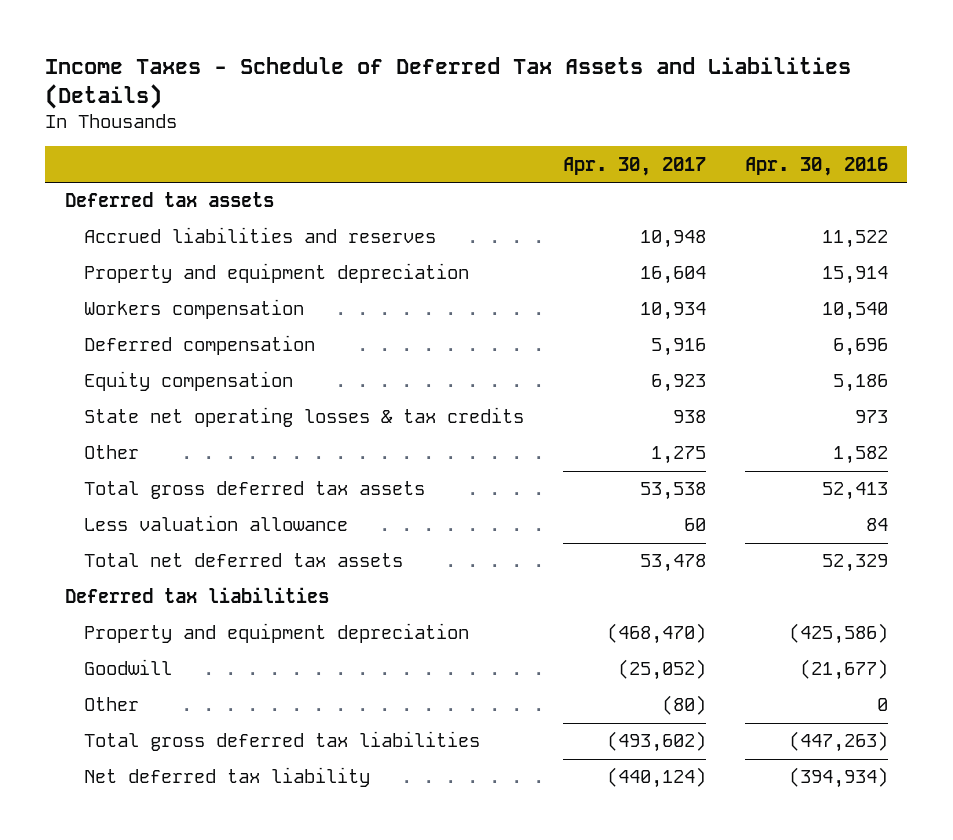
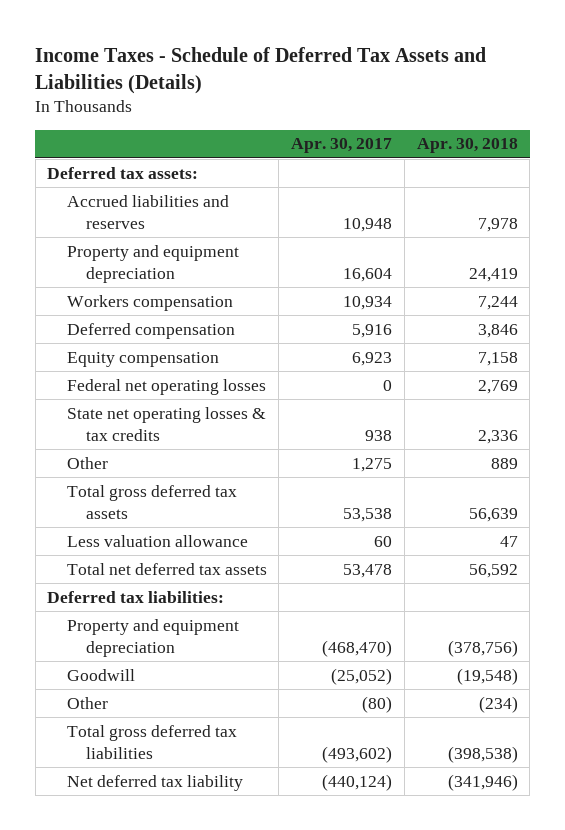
- | Apr. 30, 2017 | Apr. 30, 2016
+ | Apr. 30, 2017 | Apr. 30, 2018
- Deferred tax assets
+ Deferred tax assets:
+ Federal net operating losses | 0 | 2,769
- Deferred tax liabilities
+ Deferred tax liabilities:

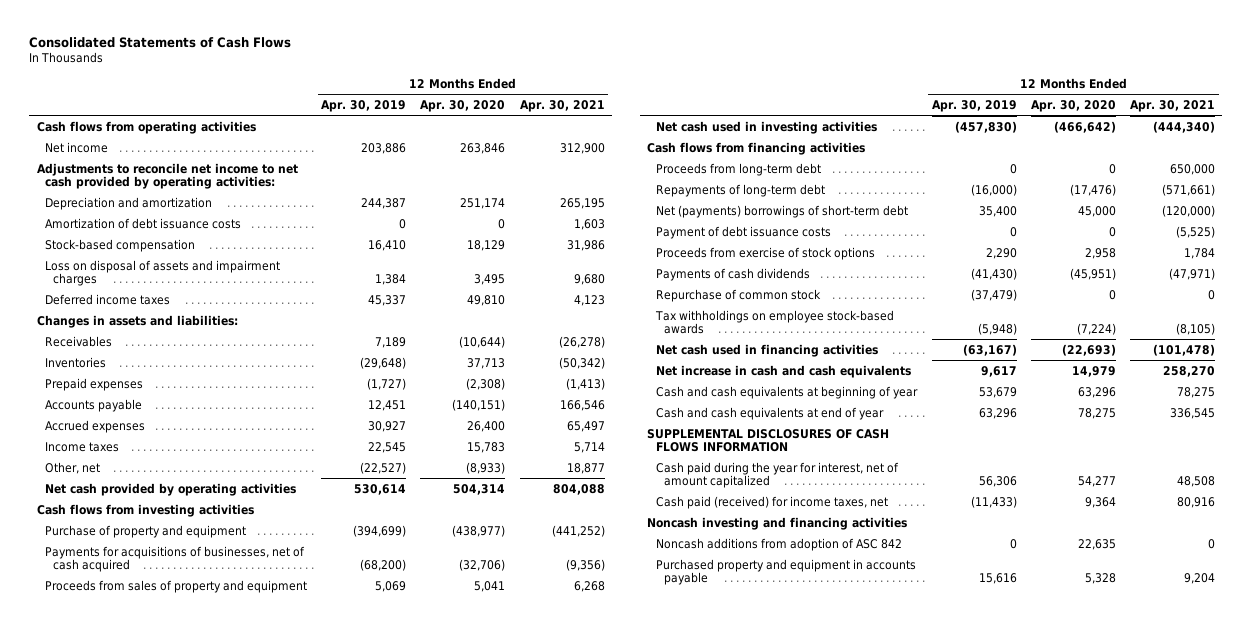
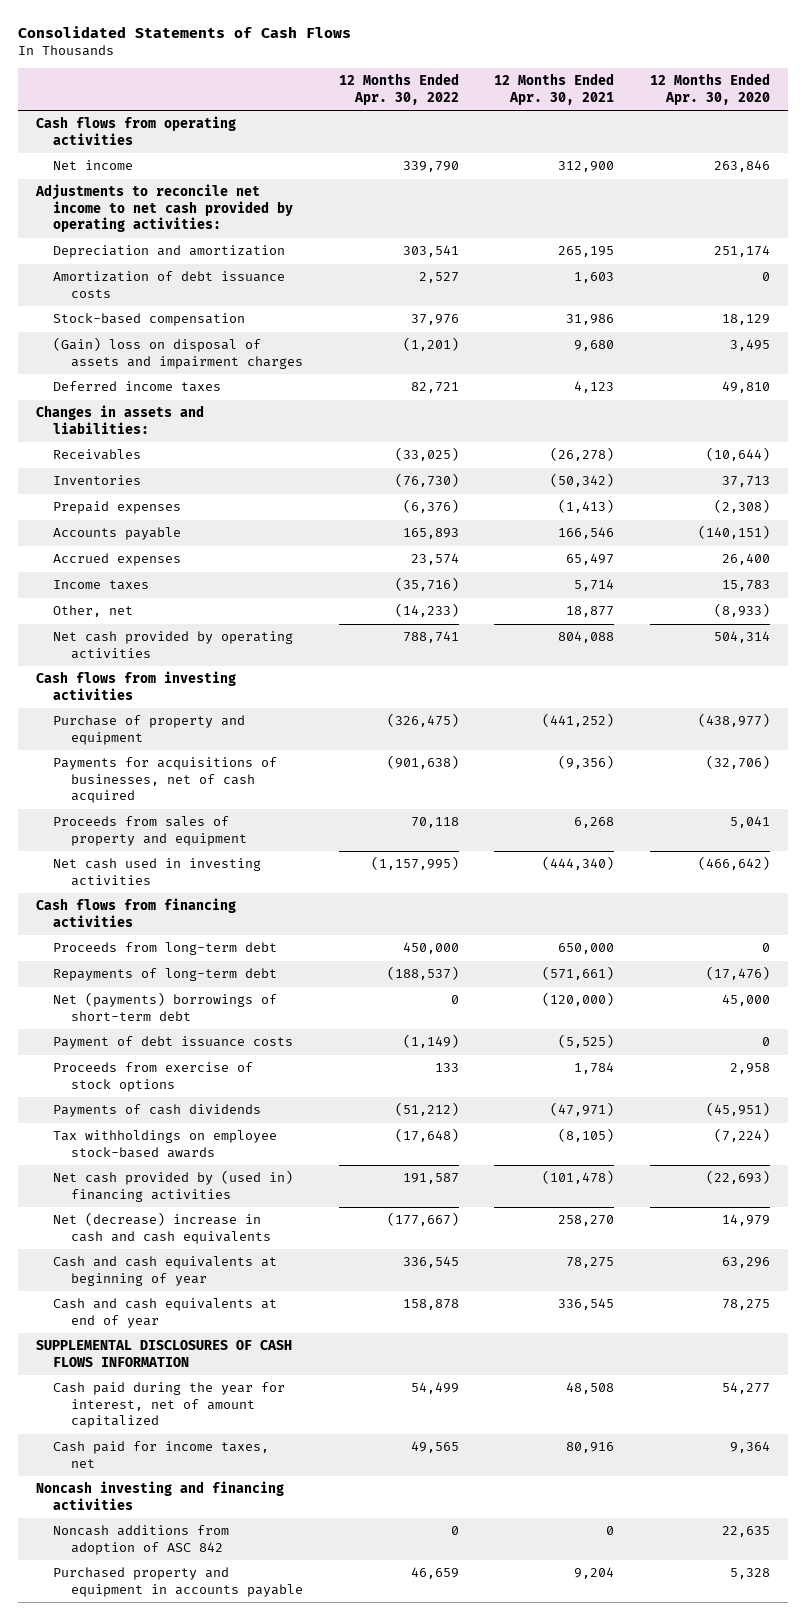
- | 12 Months Ended Apr. 30, 2019 | 12 Months Ended Apr. 30, 2020 | 12 Months Ended Apr. 30, 2021
+ | 12 Months Ended Apr. 30, 2022 | 12 Months Ended Apr. 30, 2021 | 12 Months Ended Apr. 30, 2020
- Loss on disposal of assets and impairment charges | 1,384 | 3,495 | 9,680
+ (Gain) loss on disposal of assets and impairment charges | (1,201) | 9,680 | 3,495
- Repurchase of common stock | (37,479) | 0 | 0
- Net cash used in financing activities | (63,167) | (22,693) | (101,478)
- Net increase in cash and cash equivalents | 9,617 | 14,979 | 258,270
+ Net cash provided by (used in) financing activities | 191,587 | (101,478) | (22,693)
+ Net (decrease) increase in cash and cash equivalents | (177,667) | 258,270 | 14,979
- Cash paid (received) for income taxes, net | (11,433) | 9,364 | 80,916
+ Cash paid for income taxes, net | 49,565 | 80,916 | 9,364

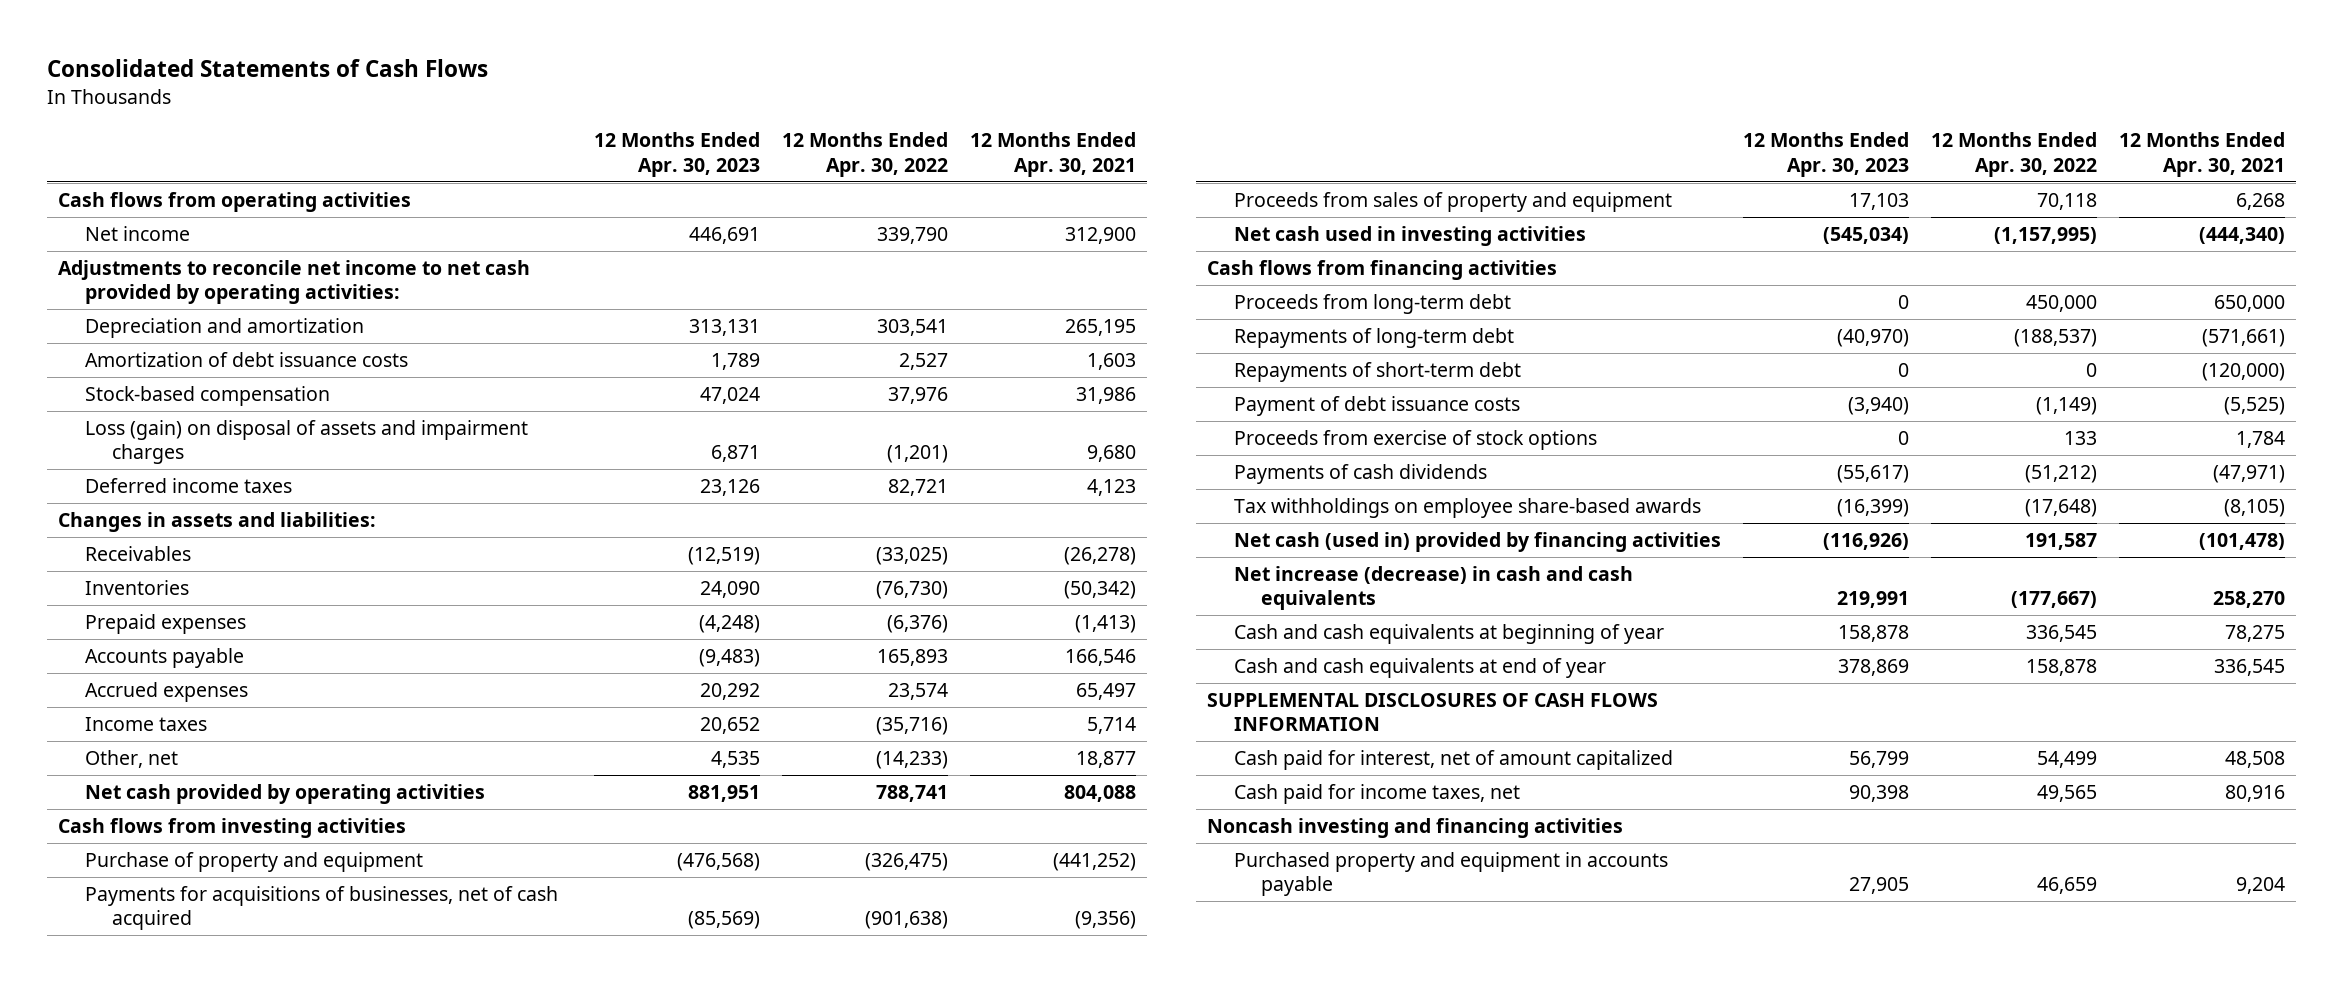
- | 12 Months Ended Apr. 30, 2022 | 12 Months Ended Apr. 30, 2021 | 12 Months Ended Apr. 30, 2020
+ | 12 Months Ended Apr. 30, 2023 | 12 Months Ended Apr. 30, 2022 | 12 Months Ended Apr. 30, 2021
- (Gain) loss on disposal of assets and impairment charges | (1,201) | 9,680 | 3,495
+ Loss (gain) on disposal of assets and impairment charges | 6,871 | (1,201) | 9,680
- Net (payments) borrowings of short-term debt | 0 | (120,000) | 45,000
+ Repayments of short-term debt | 0 | 0 | (120,000)
- Tax withholdings on employee stock-based awards | (17,648) | (8,105) | (7,224)
- Net cash provided by (used in) financing activities | 191,587 | (101,478) | (22,693)
- Net (decrease) increase in cash and cash equivalents | (177,667) | 258,270 | 14,979
+ Tax withholdings on employee share-based awards | (16,399) | (17,648) | (8,105)
+ Net cash (used in) provided by financing activities | (116,926) | 191,587 | (101,478)
+ Net increase (decrease) in cash and cash equivalents | 219,991 | (177,667) | 258,270
- Cash paid during the year for interest, net of amount capitalized | 54,499 | 48,508 | 54,277
+ Cash paid for interest, net of amount capitalized | 56,799 | 54,499 | 48,508
- Noncash additions from adoption of ASC 842 | 0 | 0 | 22,635

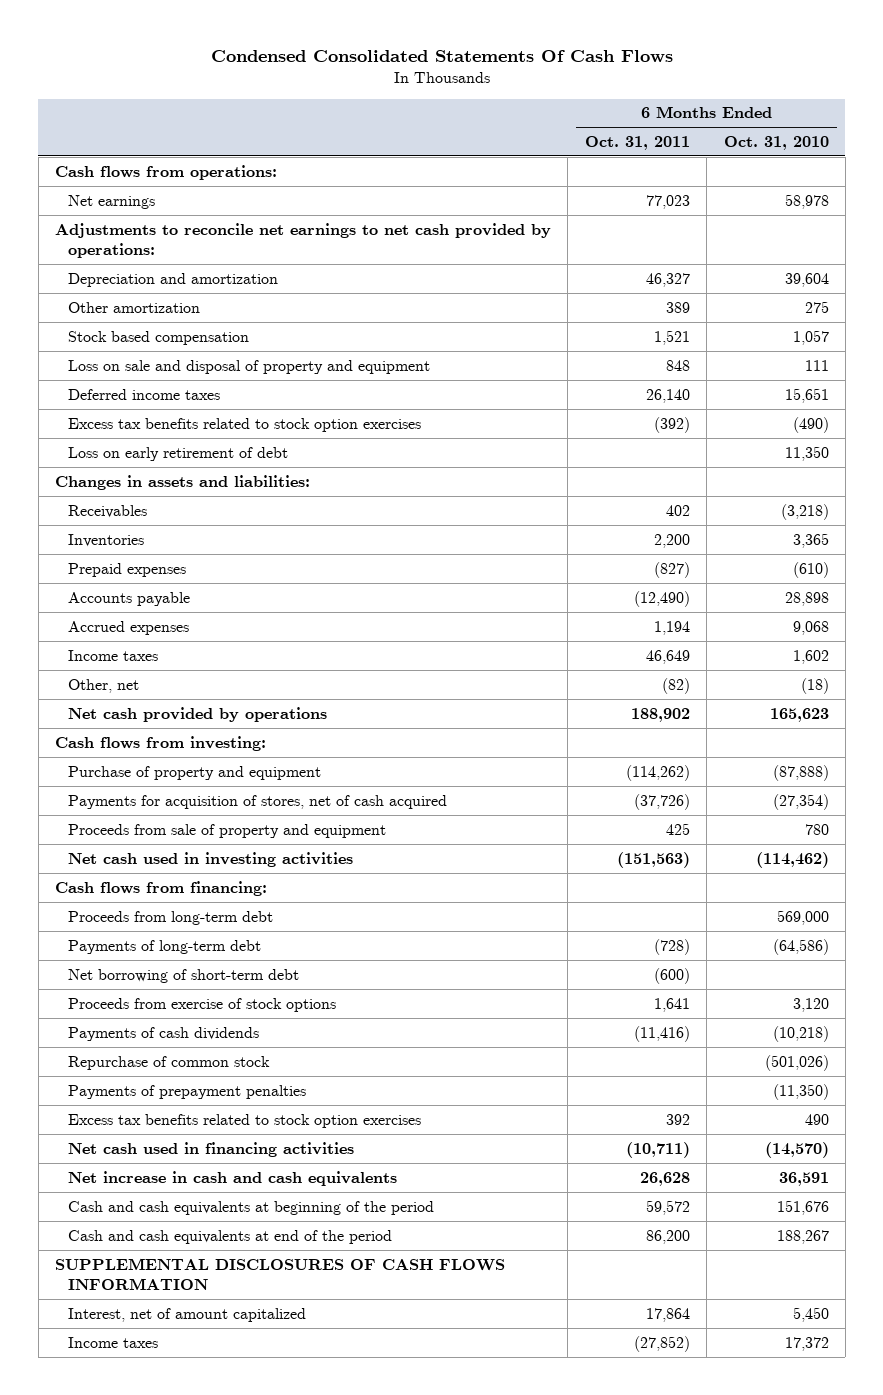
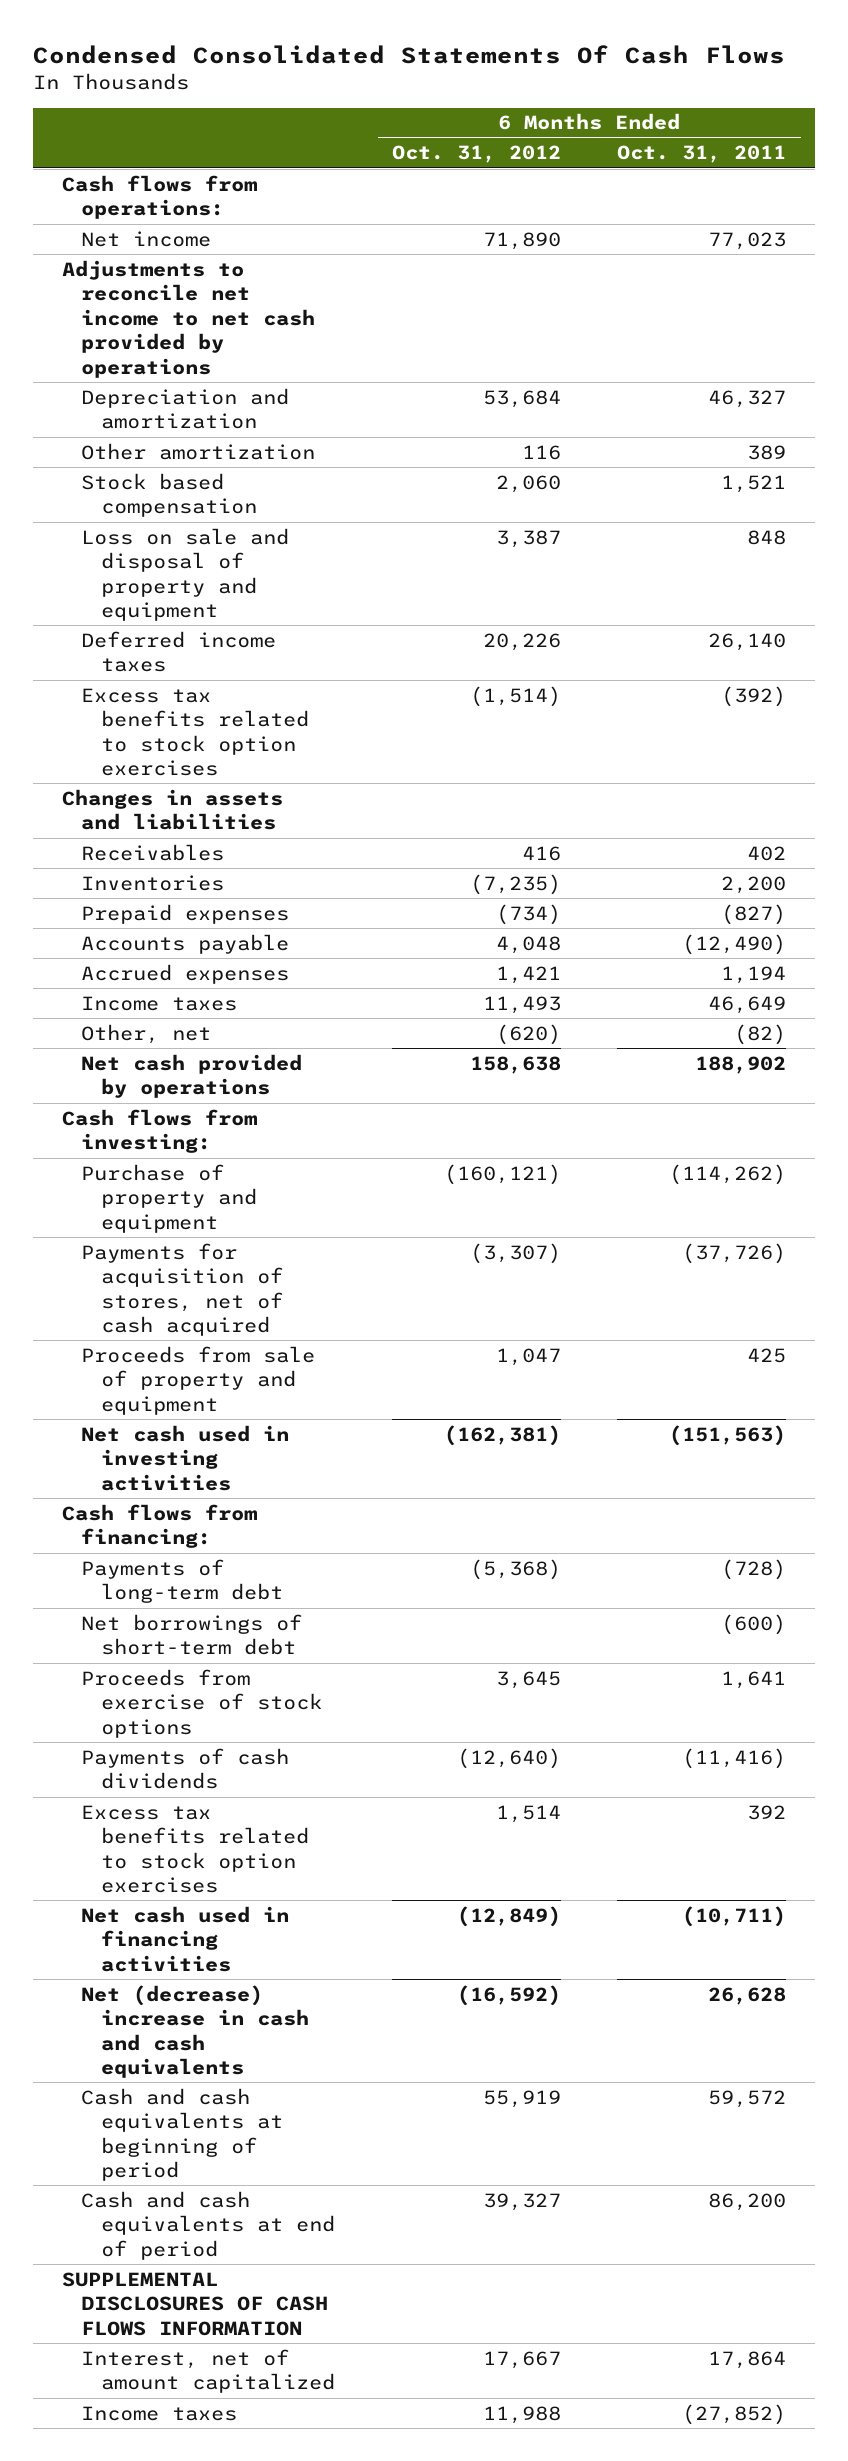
- | 6 Months Ended Oct. 31, 2011 | 6 Months Ended Oct. 31, 2010
+ | 6 Months Ended Oct. 31, 2012 | 6 Months Ended Oct. 31, 2011
- Net earnings | 77,023 | 58,978
- Adjustments to reconcile net earnings to net cash provided by operations:
+ Net income | 71,890 | 77,023
+ Adjustments to reconcile net income to net cash provided by operations
- Loss on early retirement of debt | | 11,350
- Changes in assets and liabilities:
+ Changes in assets and liabilities
- Proceeds from long-term debt | | 569,000
- Net borrowing of short-term debt | (600) |
+ Net borrowings of short-term debt | | (600)
- Repurchase of common stock | | (501,026)
- Payments of prepayment penalties | | (11,350)
- Net increase in cash and cash equivalents | 26,628 | 36,591
- Cash and cash equivalents at beginning of the period | 59,572 | 151,676
- Cash and cash equivalents at end of the period | 86,200 | 188,267
+ Net (decrease) increase in cash and cash equivalents | (16,592) | 26,628
+ Cash and cash equivalents at beginning of period | 55,919 | 59,572
+ Cash and cash equivalents at end of period | 39,327 | 86,200

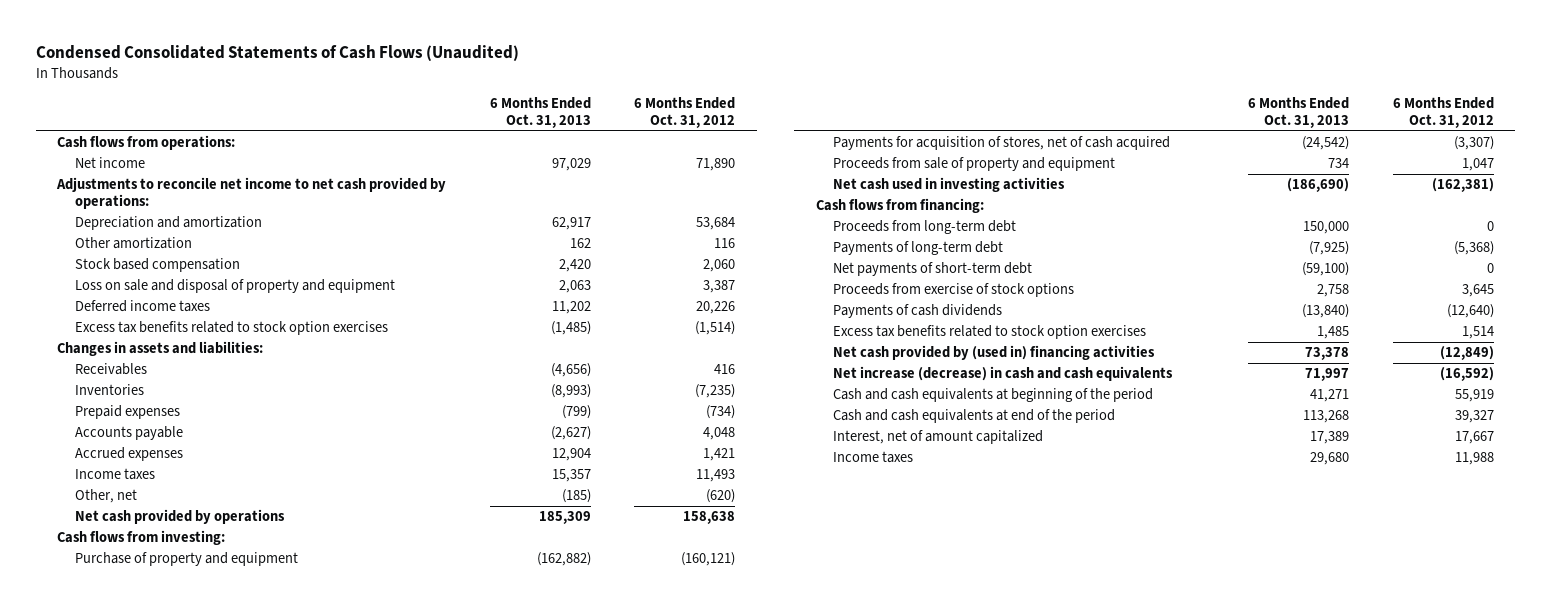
- Condensed Consolidated Statements Of Cash Flows
+ Condensed Consolidated Statements of Cash Flows (Unaudited)
- | 6 Months Ended Oct. 31, 2012 | 6 Months Ended Oct. 31, 2011
+ | 6 Months Ended Oct. 31, 2013 | 6 Months Ended Oct. 31, 2012
- Adjustments to reconcile net income to net cash provided by operations
+ Adjustments to reconcile net income to net cash provided by operations:
- Changes in assets and liabilities
+ Changes in assets and liabilities:
+ Proceeds from long-term debt | 150,000 | 0
- Net borrowings of short-term debt | | (600)
+ Net payments of short-term debt | (59,100) | 0
- Net cash used in financing activities | (12,849) | (10,711)
- Net (decrease) increase in cash and cash equivalents | (16,592) | 26,628
- Cash and cash equivalents at beginning of period | 55,919 | 59,572
- Cash and cash equivalents at end of period | 39,327 | 86,200
- SUPPLEMENTAL DISCLOSURES OF CASH FLOWS INFORMATION
+ Net cash provided by (used in) financing activities | 73,378 | (12,849)
+ Net increase (decrease) in cash and cash equivalents | 71,997 | (16,592)
+ Cash and cash equivalents at beginning of the period | 41,271 | 55,919
+ Cash and cash equivalents at end of the period | 113,268 | 39,327

